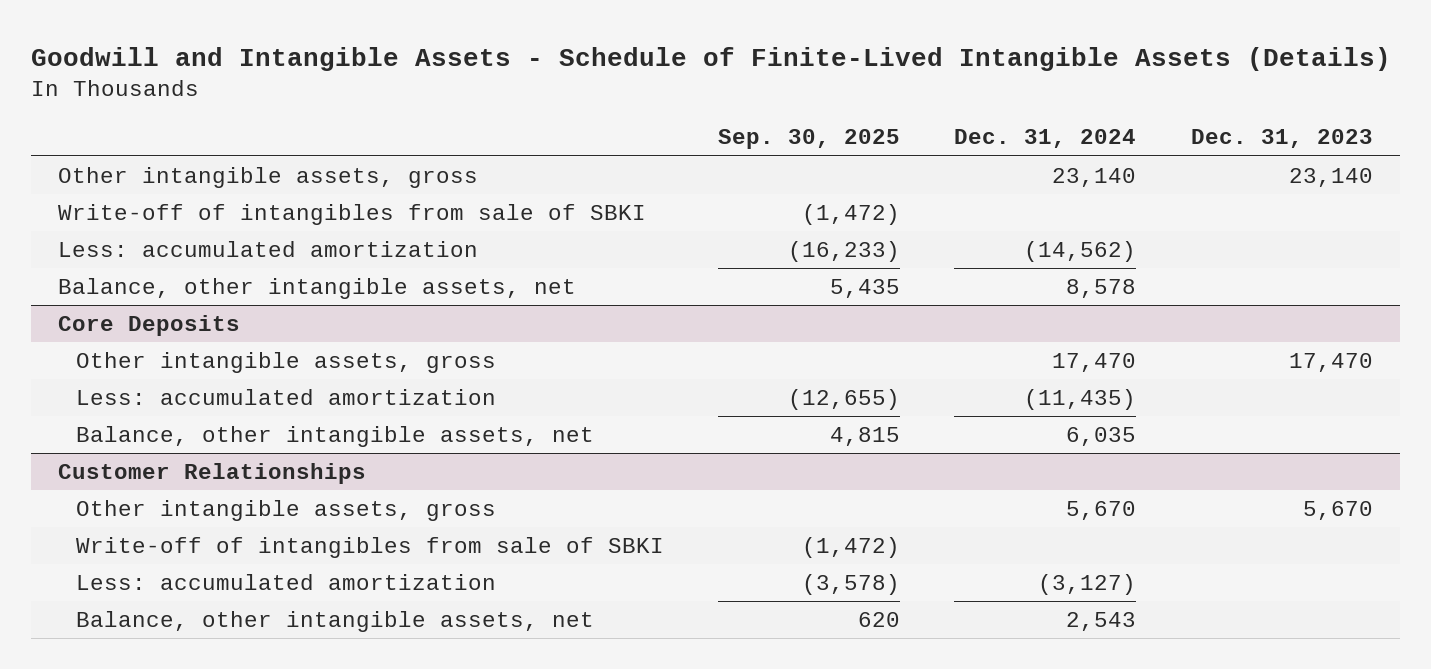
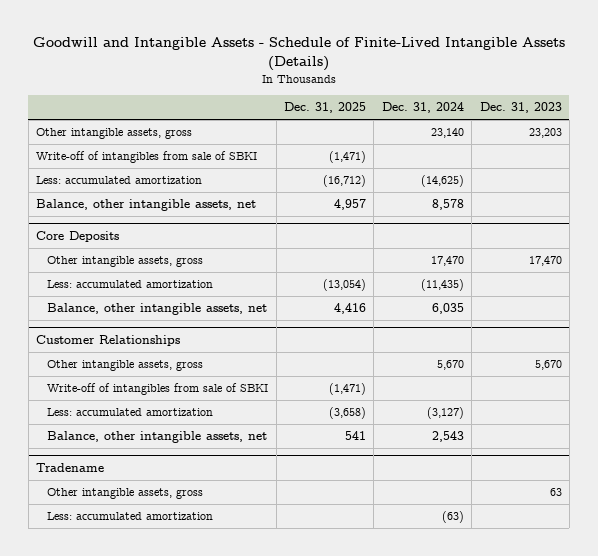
- | Sep. 30, 2025 | Dec. 31, 2024 | Dec. 31, 2023
+ | Dec. 31, 2025 | Dec. 31, 2024 | Dec. 31, 2023
- Other intangible assets, gross | | 23,140 | 23,140
+ Other intangible assets, gross | | 23,140 | 23,203
- Less: accumulated amortization | (16,233) | (14,562) |
+ Less: accumulated amortization | (16,712) | (14,625) |
+ Tradename
+ Other intangible assets, gross | | | 63
+ Less: accumulated amortization | | (63) |

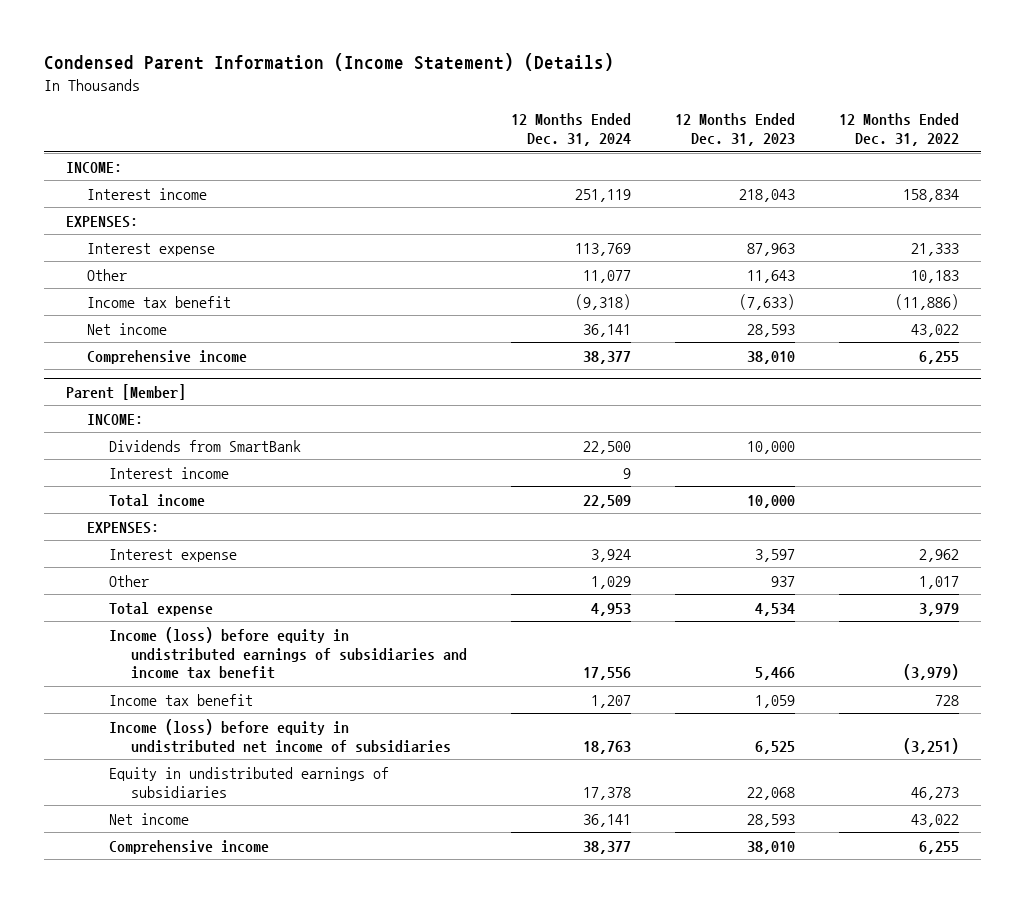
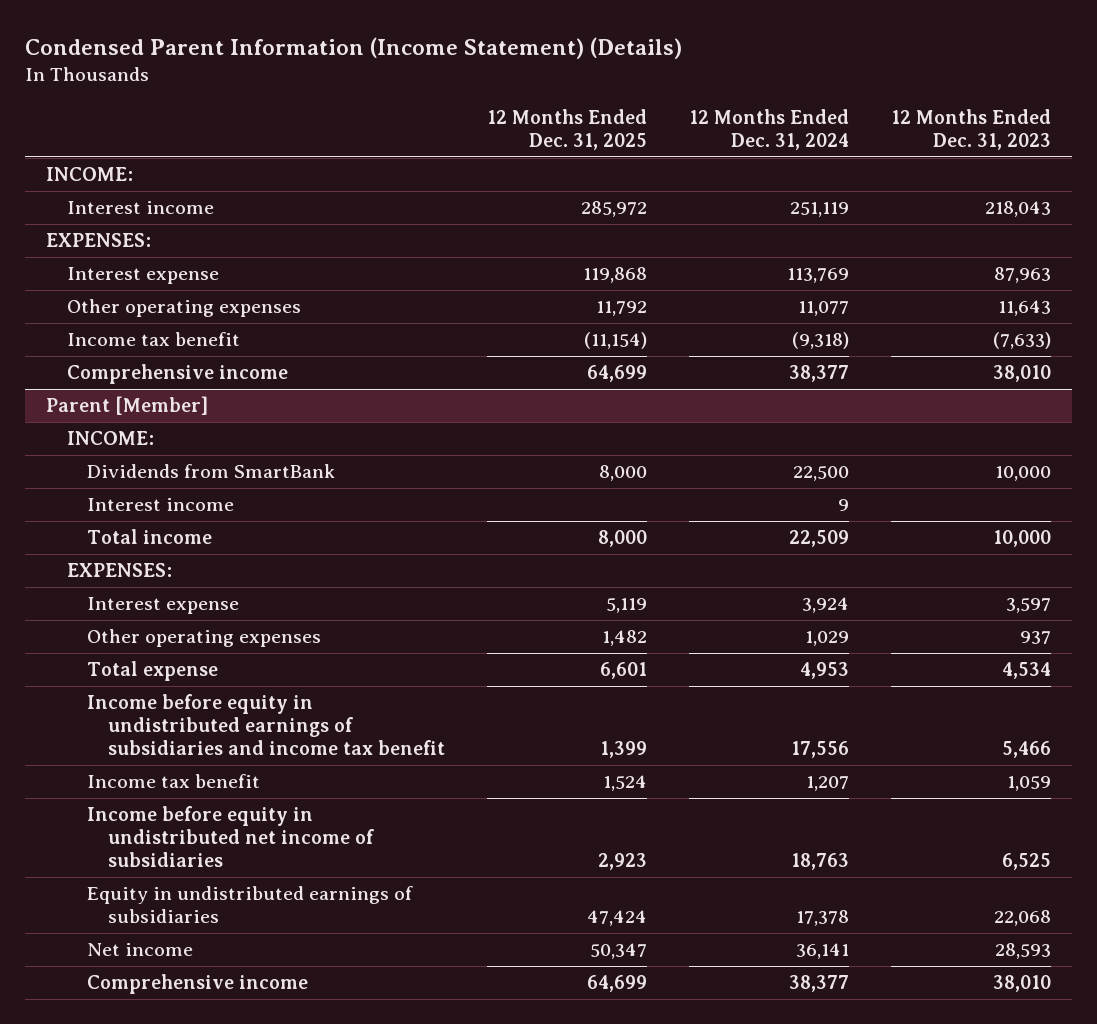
- | 12 Months Ended Dec. 31, 2024 | 12 Months Ended Dec. 31, 2023 | 12 Months Ended Dec. 31, 2022
+ | 12 Months Ended Dec. 31, 2025 | 12 Months Ended Dec. 31, 2024 | 12 Months Ended Dec. 31, 2023
- Other | 11,077 | 11,643 | 10,183
+ Other operating expenses | 11,792 | 11,077 | 11,643
- Net income | 36,141 | 28,593 | 43,022
@ Parent [Member]
- Other | 1,029 | 937 | 1,017
+ Other operating expenses | 1,482 | 1,029 | 937
- Income (loss) before equity in undistributed earnings of subsidiaries and income tax benefit | 17,556 | 5,466 | (3,979)
+ Income before equity in undistributed earnings of subsidiaries and income tax benefit | 1,399 | 17,556 | 5,466
- Income (loss) before equity in undistributed net income of subsidiaries | 18,763 | 6,525 | (3,251)
+ Income before equity in undistributed net income of subsidiaries | 2,923 | 18,763 | 6,525

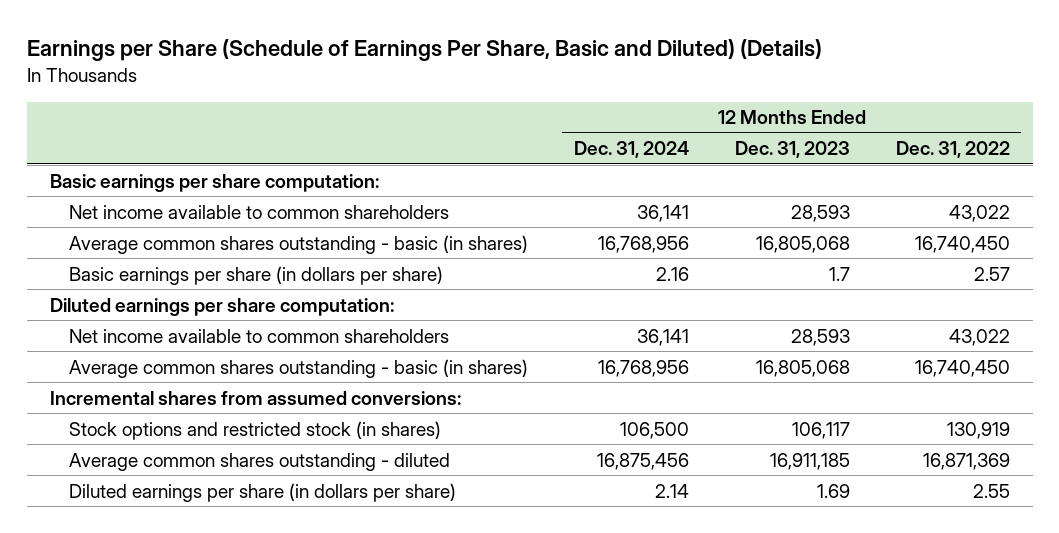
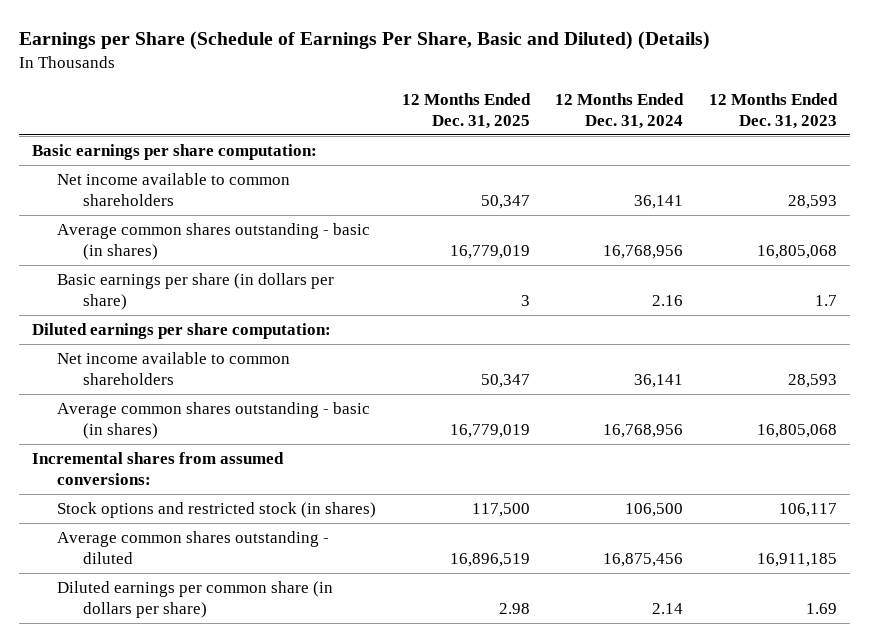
- | 12 Months Ended Dec. 31, 2024 | 12 Months Ended Dec. 31, 2023 | 12 Months Ended Dec. 31, 2022
+ | 12 Months Ended Dec. 31, 2025 | 12 Months Ended Dec. 31, 2024 | 12 Months Ended Dec. 31, 2023
- Diluted earnings per share (in dollars per share) | 2.14 | 1.69 | 2.55
+ Diluted earnings per common share (in dollars per share) | 2.98 | 2.14 | 1.69

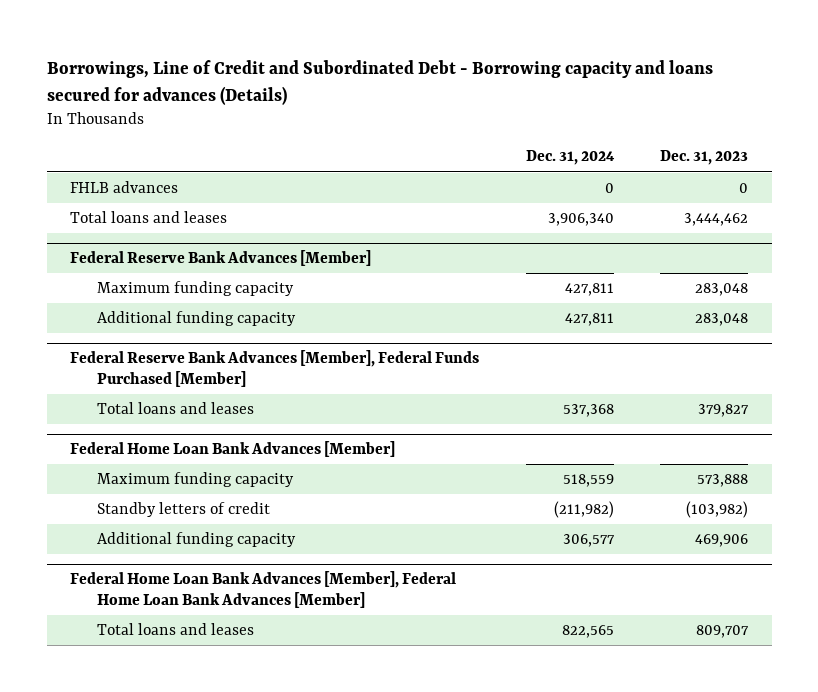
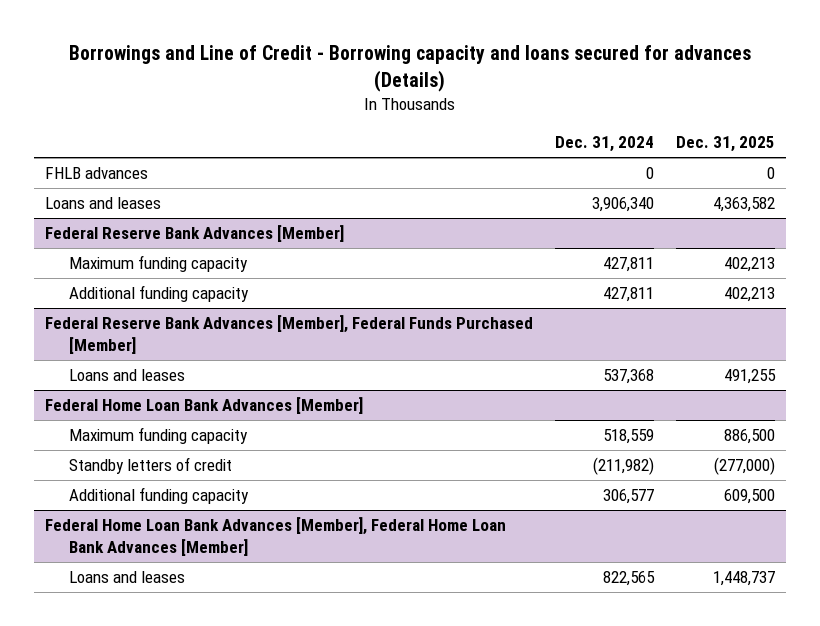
- Borrowings, Line of Credit and Subordinated Debt - Borrowing capacity and loans secured for advances (Details)
+ Borrowings and Line of Credit - Borrowing capacity and loans secured for advances (Details)
- | Dec. 31, 2024 | Dec. 31, 2023
+ | Dec. 31, 2024 | Dec. 31, 2025
- Total loans and leases | 3,906,340 | 3,444,462
+ Loans and leases | 3,906,340 | 4,363,582
@ Federal Reserve Bank Advances [Member], Federal Funds Purchased [Member]
- Total loans and leases | 537,368 | 379,827
+ Loans and leases | 537,368 | 491,255
@ Federal Home Loan Bank Advances [Member], Federal Home Loan Bank Advances [Member]
- Total loans and leases | 822,565 | 809,707
+ Loans and leases | 822,565 | 1,448,737

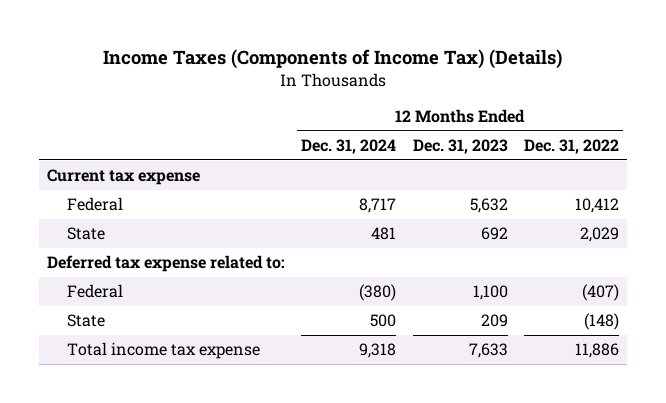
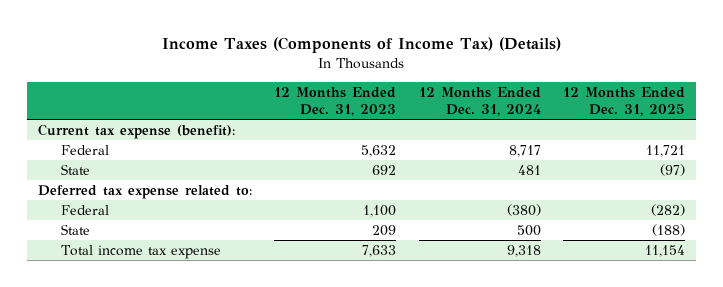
- | 12 Months Ended Dec. 31, 2024 | 12 Months Ended Dec. 31, 2023 | 12 Months Ended Dec. 31, 2022
+ | 12 Months Ended Dec. 31, 2023 | 12 Months Ended Dec. 31, 2024 | 12 Months Ended Dec. 31, 2025
- Current tax expense
+ Current tax expense (benefit):

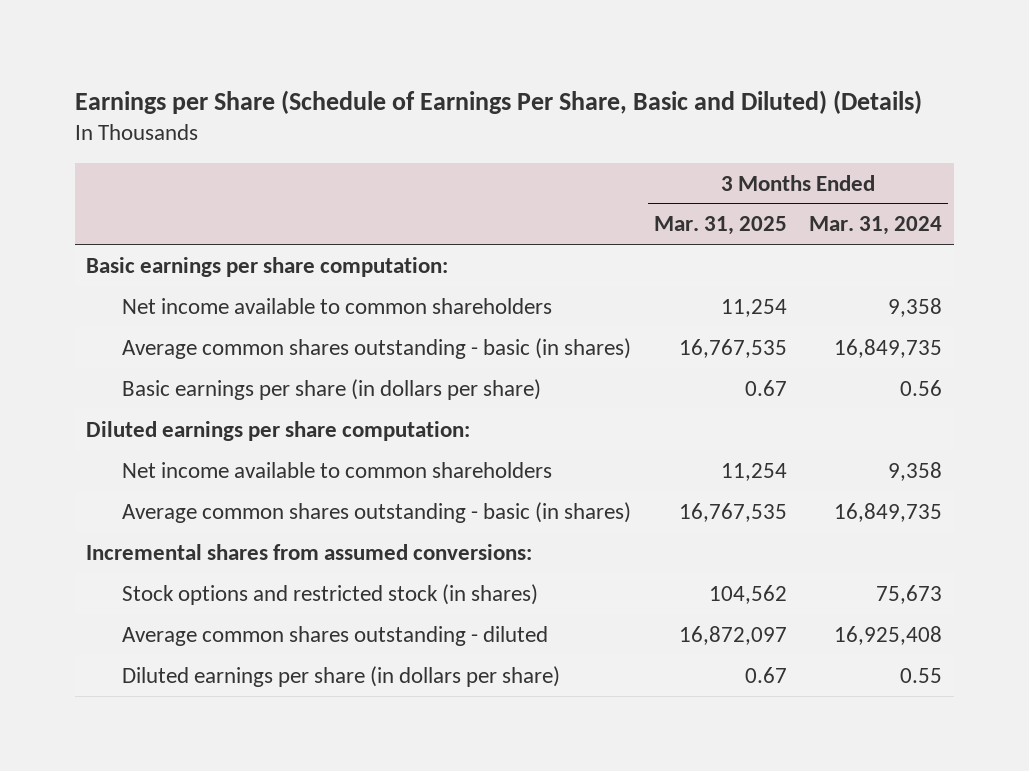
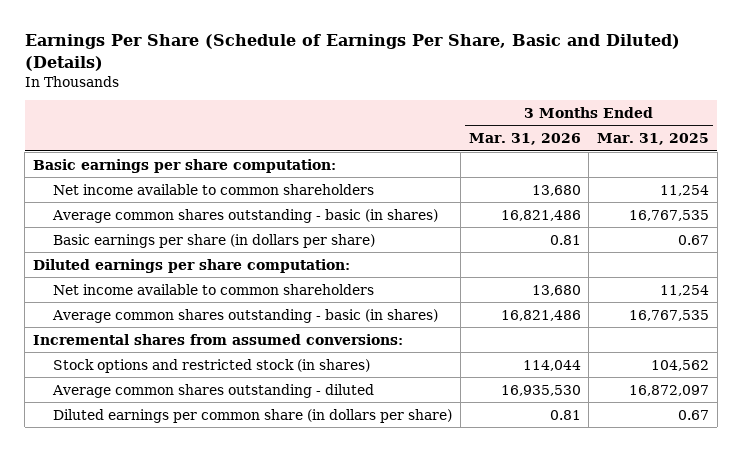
- Earnings per Share (Schedule of Earnings Per Share, Basic and Diluted) (Details)
+ Earnings Per Share (Schedule of Earnings Per Share, Basic and Diluted) (Details)
- | 3 Months Ended Mar. 31, 2025 | 3 Months Ended Mar. 31, 2024
+ | 3 Months Ended Mar. 31, 2026 | 3 Months Ended Mar. 31, 2025
- Diluted earnings per share (in dollars per share) | 0.67 | 0.55
+ Diluted earnings per common share (in dollars per share) | 0.81 | 0.67

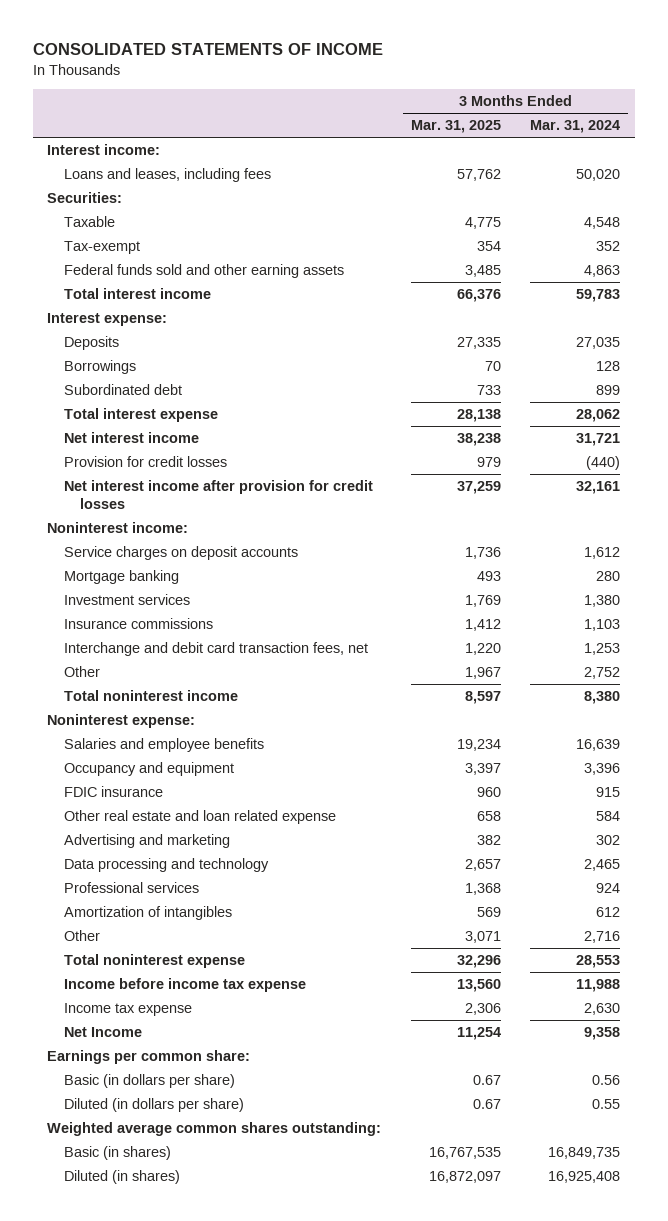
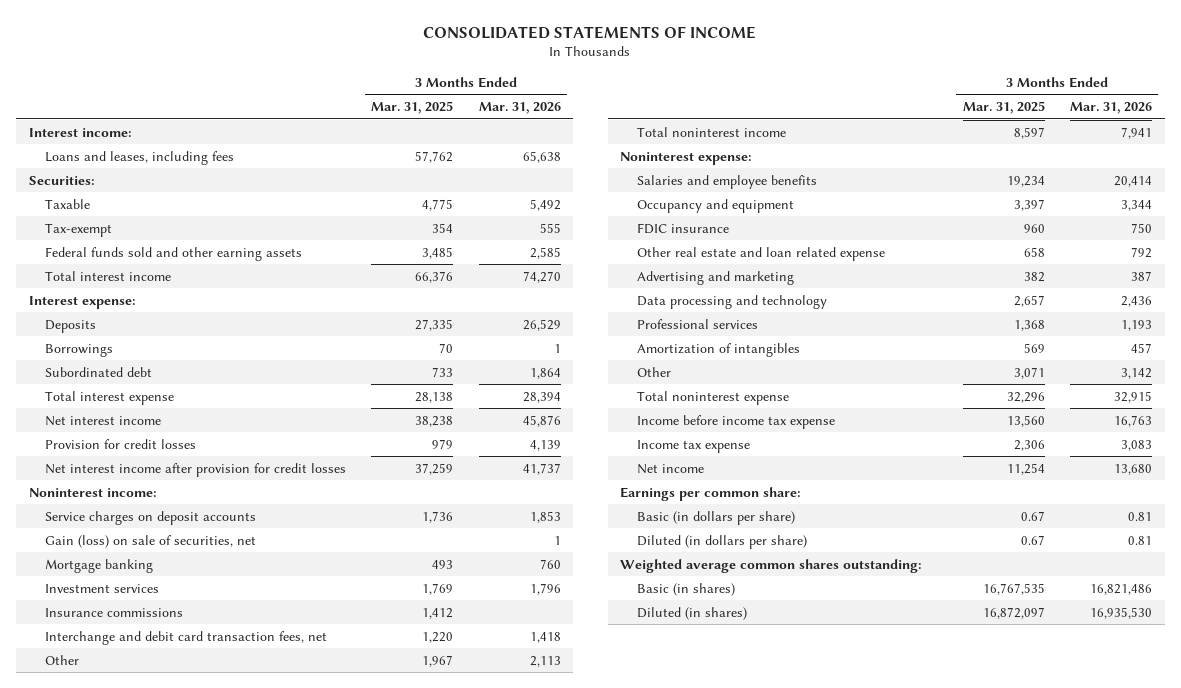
- | 3 Months Ended Mar. 31, 2025 | 3 Months Ended Mar. 31, 2024
+ | 3 Months Ended Mar. 31, 2025 | 3 Months Ended Mar. 31, 2026
+ Gain (loss) on sale of securities, net | | 1
- Net Income | 11,254 | 9,358
+ Net income | 11,254 | 13,680

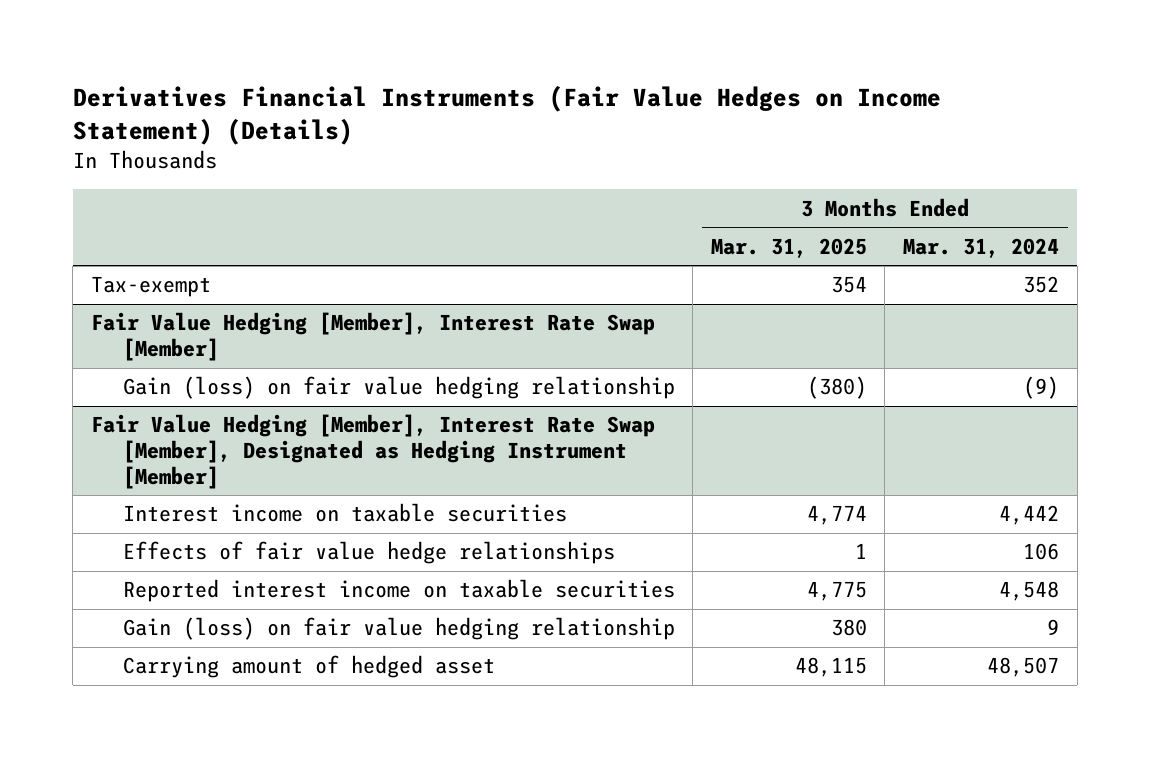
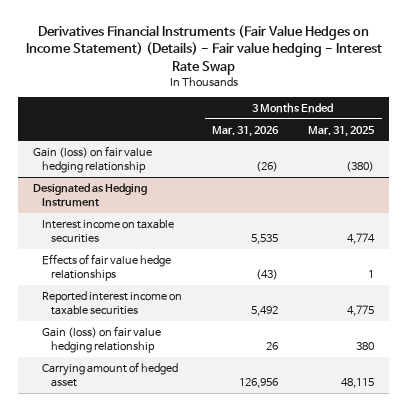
- Derivatives Financial Instruments (Fair Value Hedges on Income Statement) (Details)
+ Derivatives Financial Instruments (Fair Value Hedges on Income Statement) (Details) - Fair value hedging - Interest Rate Swap
- | 3 Months Ended Mar. 31, 2025 | 3 Months Ended Mar. 31, 2024
+ | 3 Months Ended Mar. 31, 2026 | 3 Months Ended Mar. 31, 2025
- Tax-exempt | 354 | 352
- Fair Value Hedging [Member], Interest Rate Swap [Member]
- Fair Value Hedging [Member], Interest Rate Swap [Member], Designated as Hedging Instrument [Member]
+ Designated as Hedging Instrument

